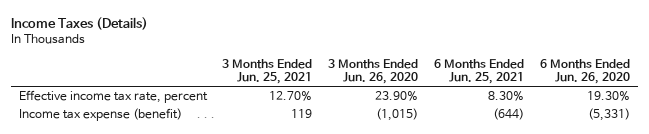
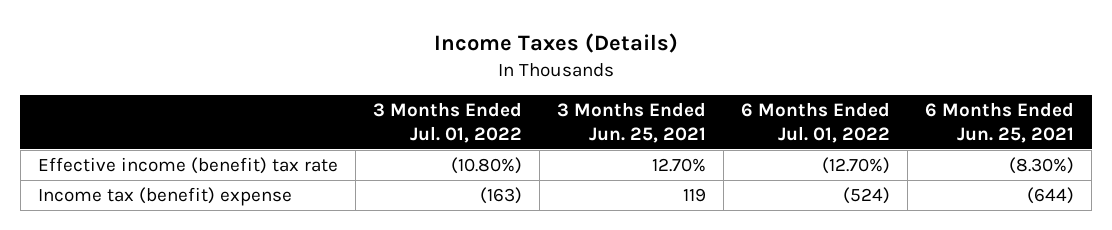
- | 3 Months Ended Jun. 25, 2021 | 3 Months Ended Jun. 26, 2020 | 6 Months Ended Jun. 25, 2021 | 6 Months Ended Jun. 26, 2020
+ | 3 Months Ended Jul. 01, 2022 | 3 Months Ended Jun. 25, 2021 | 6 Months Ended Jul. 01, 2022 | 6 Months Ended Jun. 25, 2021
- Effective income tax rate, percent | 12.70% | 23.90% | 8.30% | 19.30%
- Income tax expense (benefit) | 119 | (1,015) | (644) | (5,331)
+ Effective income (benefit) tax rate | (10.80%) | 12.70% | (12.70%) | (8.30%)
+ Income tax (benefit) expense | (163) | 119 | (524) | (644)

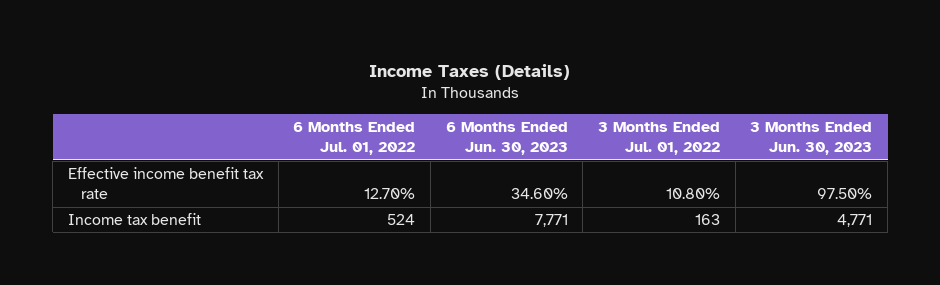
- | 3 Months Ended Jul. 01, 2022 | 3 Months Ended Jun. 25, 2021 | 6 Months Ended Jul. 01, 2022 | 6 Months Ended Jun. 25, 2021
+ | 6 Months Ended Jul. 01, 2022 | 6 Months Ended Jun. 30, 2023 | 3 Months Ended Jul. 01, 2022 | 3 Months Ended Jun. 30, 2023
- Effective income (benefit) tax rate | (10.80%) | 12.70% | (12.70%) | (8.30%)
- Income tax (benefit) expense | (163) | 119 | (524) | (644)
+ Effective income benefit tax rate | 12.70% | 34.60% | 10.80% | 97.50%
+ Income tax benefit | 524 | 7,771 | 163 | 4,771

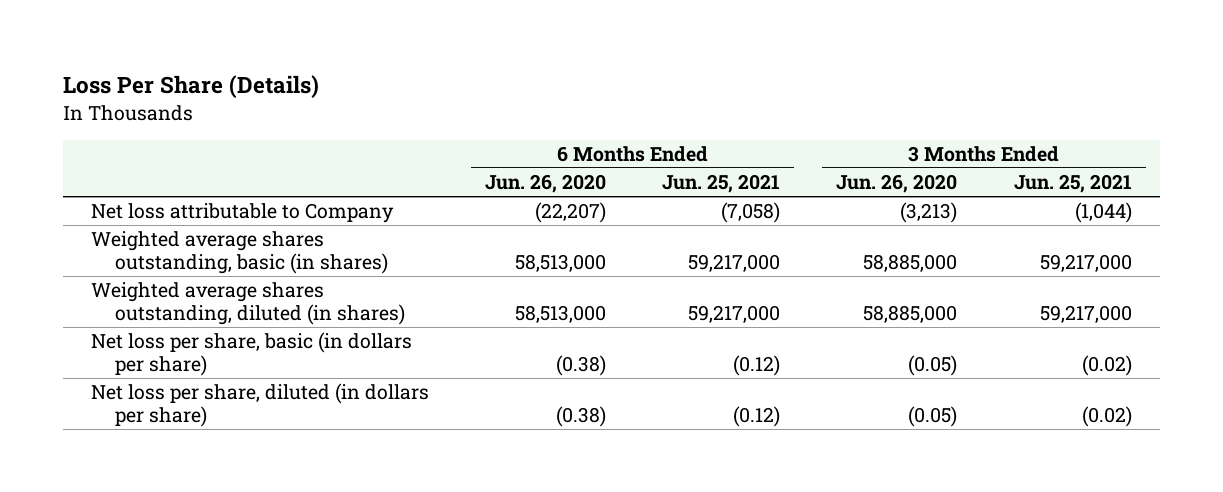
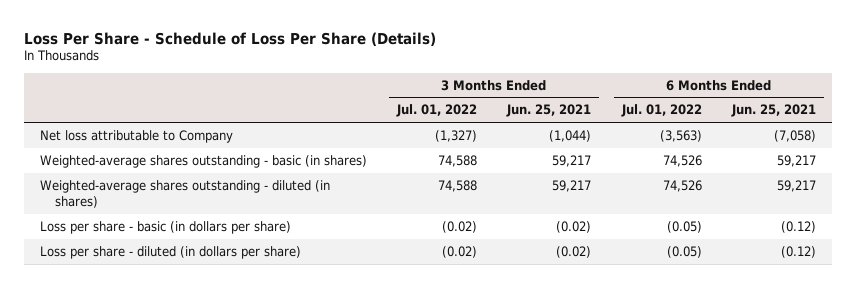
- Loss Per Share (Details)
+ Loss Per Share - Schedule of Loss Per Share (Details)
- | 6 Months Ended Jun. 26, 2020 | 6 Months Ended Jun. 25, 2021 | 3 Months Ended Jun. 26, 2020 | 3 Months Ended Jun. 25, 2021
+ | 3 Months Ended Jul. 01, 2022 | 3 Months Ended Jun. 25, 2021 | 6 Months Ended Jul. 01, 2022 | 6 Months Ended Jun. 25, 2021
- Weighted average shares outstanding, basic (in shares) | 58,513,000 | 59,217,000 | 58,885,000 | 59,217,000
- Weighted average shares outstanding, diluted (in shares) | 58,513,000 | 59,217,000 | 58,885,000 | 59,217,000
- Net loss per share, basic (in dollars per share) | (0.38) | (0.12) | (0.05) | (0.02)
- Net loss per share, diluted (in dollars per share) | (0.38) | (0.12) | (0.05) | (0.02)
+ Weighted-average shares outstanding - basic (in shares) | 74,588 | 59,217 | 74,526 | 59,217
+ Weighted-average shares outstanding - diluted (in shares) | 74,588 | 59,217 | 74,526 | 59,217
+ Loss per share - basic (in dollars per share) | (0.02) | (0.02) | (0.05) | (0.12)
+ Loss per share - diluted (in dollars per share) | (0.02) | (0.02) | (0.05) | (0.12)

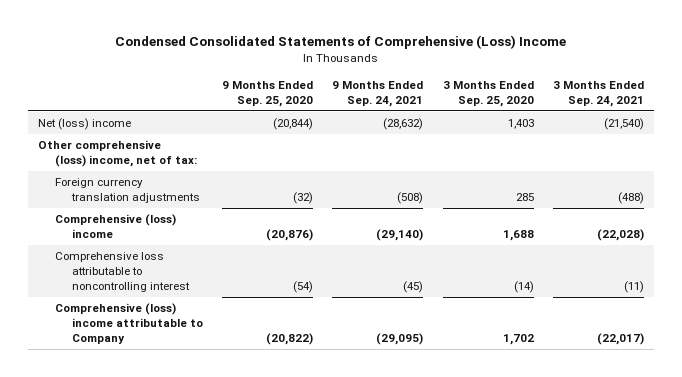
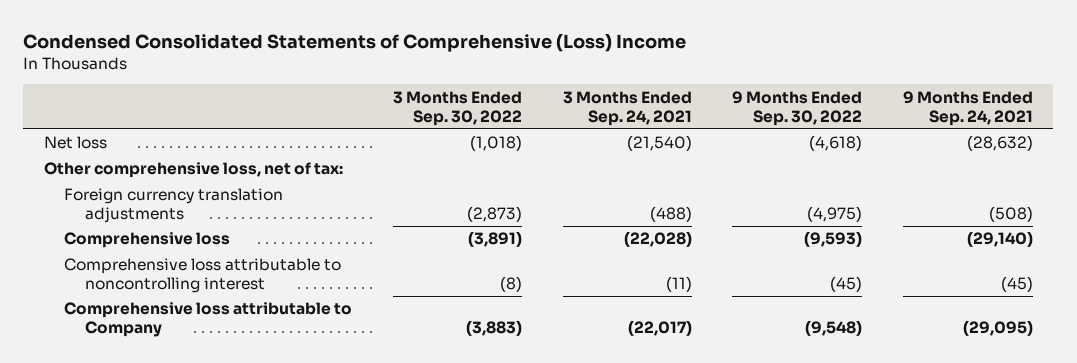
- | 9 Months Ended Sep. 25, 2020 | 9 Months Ended Sep. 24, 2021 | 3 Months Ended Sep. 25, 2020 | 3 Months Ended Sep. 24, 2021
+ | 3 Months Ended Sep. 30, 2022 | 3 Months Ended Sep. 24, 2021 | 9 Months Ended Sep. 30, 2022 | 9 Months Ended Sep. 24, 2021
- Net (loss) income | (20,844) | (28,632) | 1,403 | (21,540)
- Other comprehensive (loss) income, net of tax:
+ Net loss | (1,018) | (21,540) | (4,618) | (28,632)
+ Other comprehensive loss, net of tax:
- Comprehensive (loss) income | (20,876) | (29,140) | 1,688 | (22,028)
+ Comprehensive loss | (3,891) | (22,028) | (9,593) | (29,140)
- Comprehensive (loss) income attributable to Company | (20,822) | (29,095) | 1,702 | (22,017)
+ Comprehensive loss attributable to Company | (3,883) | (22,017) | (9,548) | (29,095)

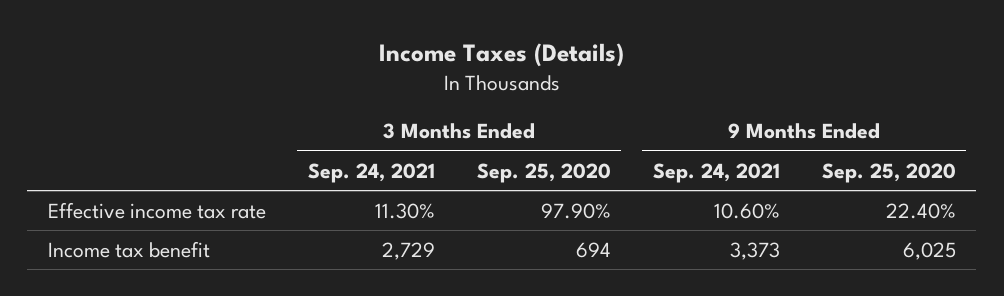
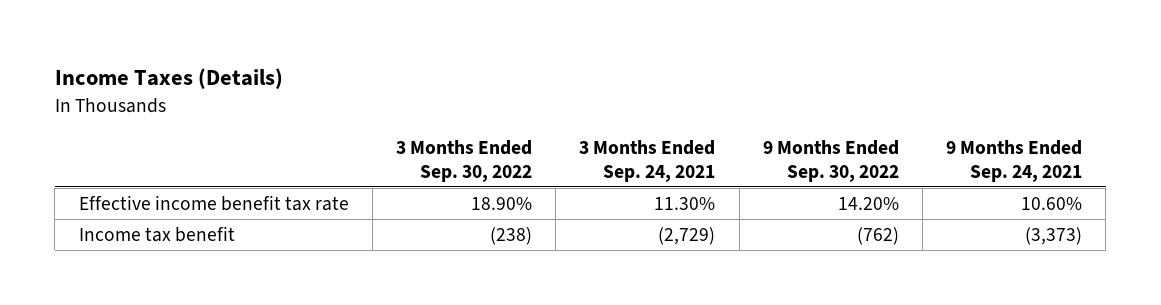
- | 3 Months Ended Sep. 24, 2021 | 3 Months Ended Sep. 25, 2020 | 9 Months Ended Sep. 24, 2021 | 9 Months Ended Sep. 25, 2020
+ | 3 Months Ended Sep. 30, 2022 | 3 Months Ended Sep. 24, 2021 | 9 Months Ended Sep. 30, 2022 | 9 Months Ended Sep. 24, 2021
- Effective income tax rate | 11.30% | 97.90% | 10.60% | 22.40%
- Income tax benefit | 2,729 | 694 | 3,373 | 6,025
+ Effective income benefit tax rate | 18.90% | 11.30% | 14.20% | 10.60%
+ Income tax benefit | (238) | (2,729) | (762) | (3,373)

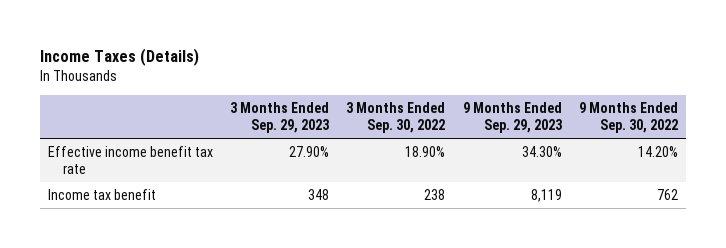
- | 3 Months Ended Sep. 30, 2022 | 3 Months Ended Sep. 24, 2021 | 9 Months Ended Sep. 30, 2022 | 9 Months Ended Sep. 24, 2021
+ | 3 Months Ended Sep. 29, 2023 | 3 Months Ended Sep. 30, 2022 | 9 Months Ended Sep. 29, 2023 | 9 Months Ended Sep. 30, 2022
- Income tax benefit | (238) | (2,729) | (762) | (3,373)
+ Income tax benefit | 348 | 238 | 8,119 | 762

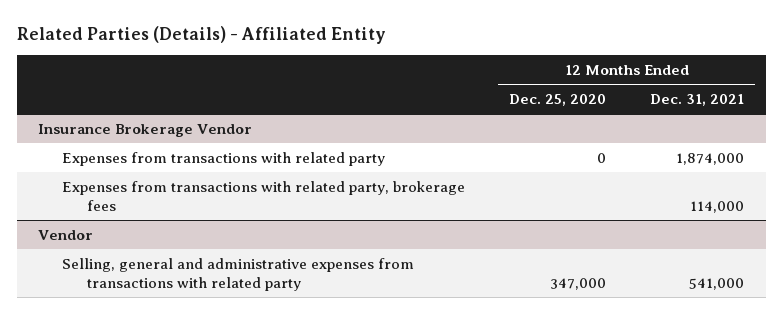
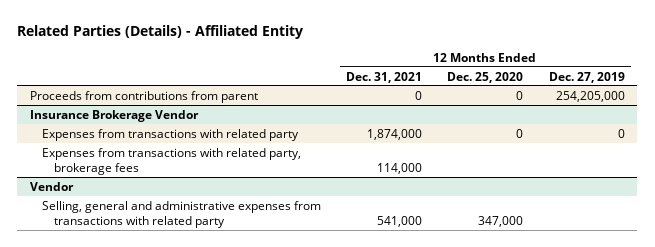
- | 12 Months Ended Dec. 25, 2020 | 12 Months Ended Dec. 31, 2021
+ | 12 Months Ended Dec. 31, 2021 | 12 Months Ended Dec. 25, 2020 | 12 Months Ended Dec. 27, 2019
+ Proceeds from contributions from parent | 0 | 0 | 254,205,000

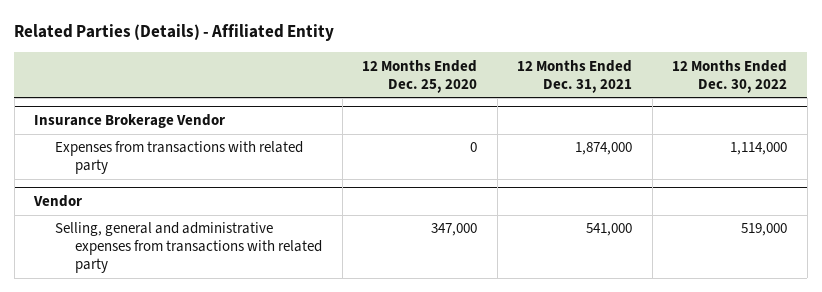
- | 12 Months Ended Dec. 31, 2021 | 12 Months Ended Dec. 25, 2020 | 12 Months Ended Dec. 27, 2019
+ | 12 Months Ended Dec. 25, 2020 | 12 Months Ended Dec. 31, 2021 | 12 Months Ended Dec. 30, 2022
- Proceeds from contributions from parent | 0 | 0 | 254,205,000
@ Insurance Brokerage Vendor
- Expenses from transactions with related party, brokerage fees | 114,000 | |

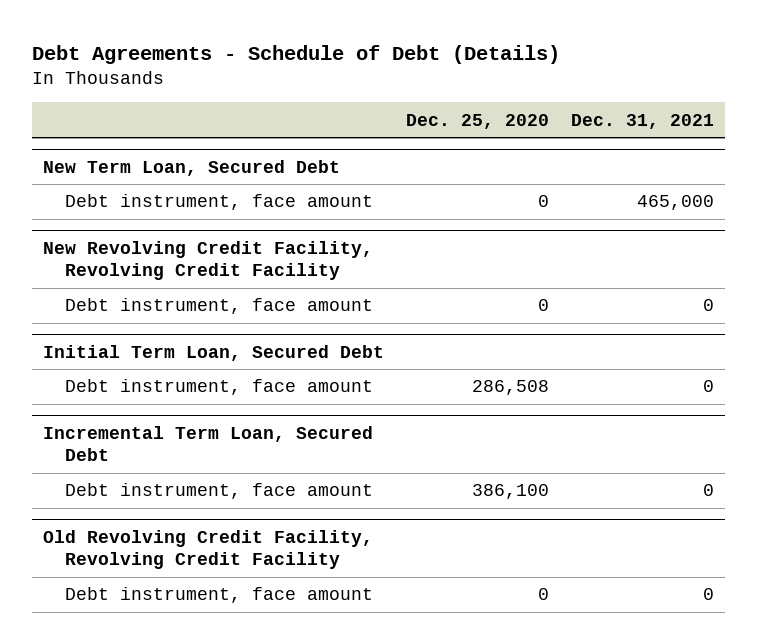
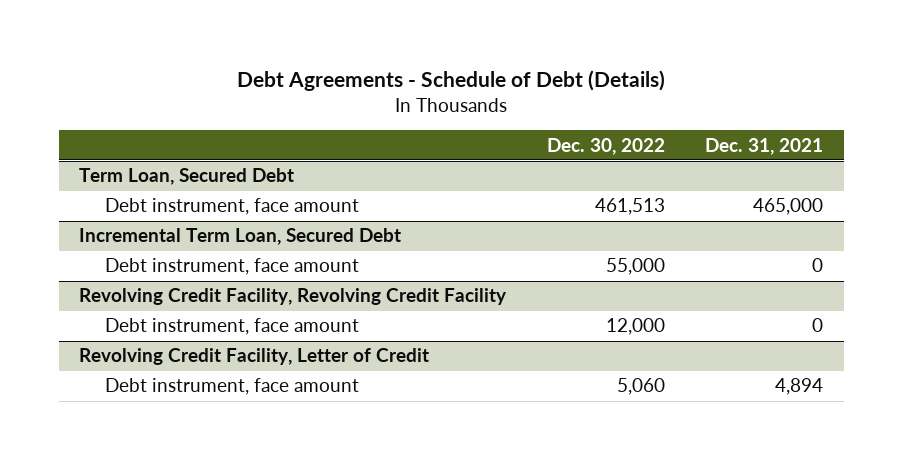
- | Dec. 25, 2020 | Dec. 31, 2021
+ | Dec. 30, 2022 | Dec. 31, 2021
- New Term Loan, Secured Debt
+ Term Loan, Secured Debt
- New Revolving Credit Facility, Revolving Credit Facility
- Debt instrument, face amount | 0 | 0
- Initial Term Loan, Secured Debt
- Debt instrument, face amount | 286,508 | 0
- Old Revolving Credit Facility, Revolving Credit Facility
+ Revolving Credit Facility, Revolving Credit Facility
+ Revolving Credit Facility, Letter of Credit
+ Debt instrument, face amount | 5,060 | 4,894

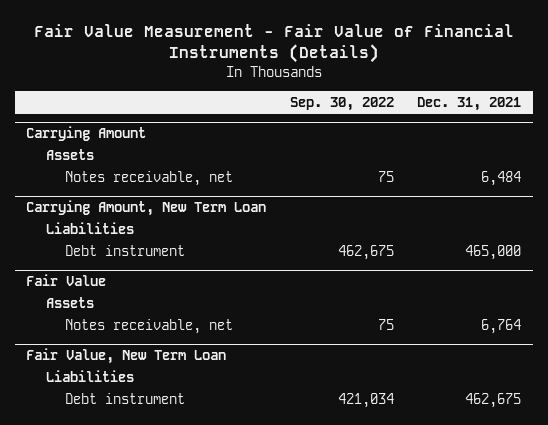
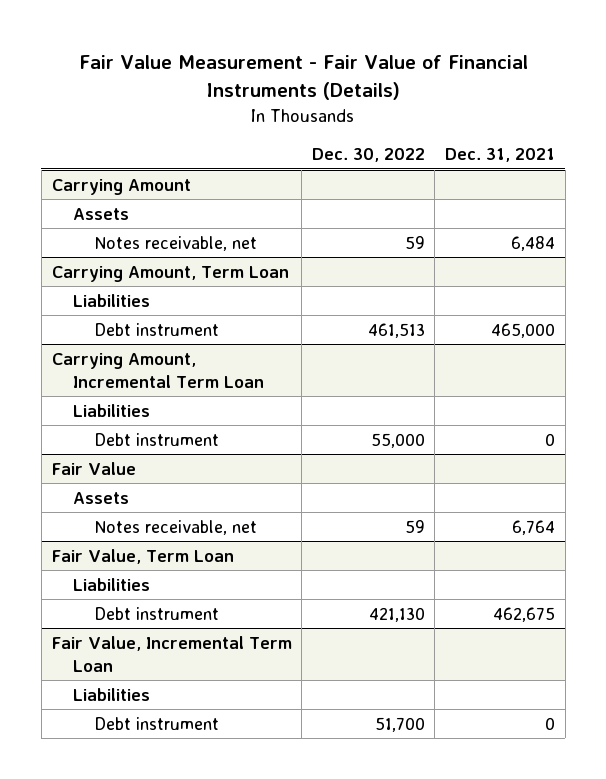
- | Sep. 30, 2022 | Dec. 31, 2021
+ | Dec. 30, 2022 | Dec. 31, 2021
- Carrying Amount, New Term Loan
+ Carrying Amount, Term Loan
+ Carrying Amount, Incremental Term Loan
+ Liabilities
+ Debt instrument | 55,000 | 0
- Fair Value, New Term Loan
+ Fair Value, Term Loan
+ Fair Value, Incremental Term Loan
+ Liabilities
+ Debt instrument | 51,700 | 0

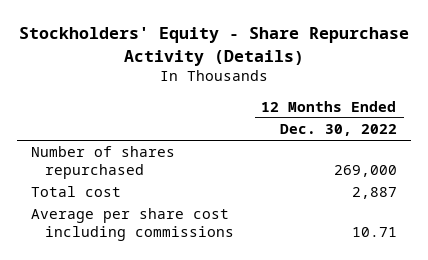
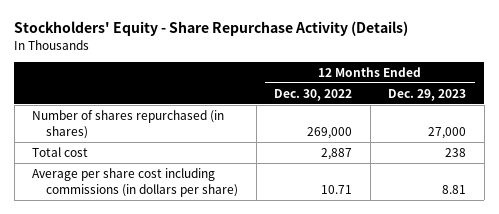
- | 12 Months Ended Dec. 30, 2022
+ | 12 Months Ended Dec. 30, 2022 | 12 Months Ended Dec. 29, 2023
- Number of shares repurchased | 269,000
+ Number of shares repurchased (in shares) | 269,000 | 27,000
- Average per share cost including commissions | 10.71
+ Average per share cost including commissions (in dollars per share) | 10.71 | 8.81

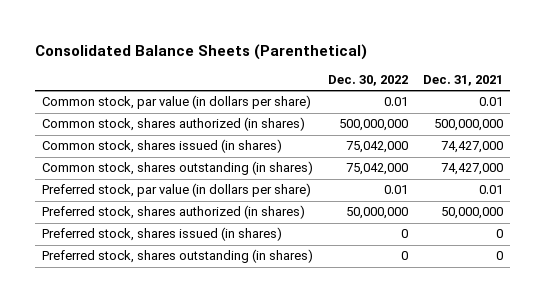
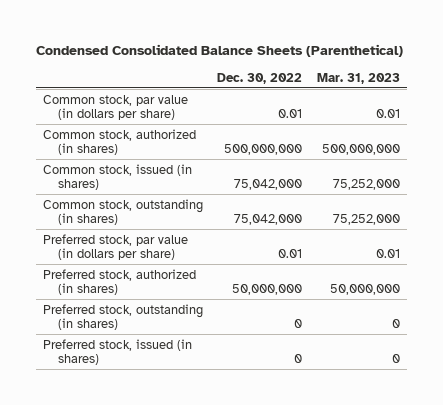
- Consolidated Balance Sheets (Parenthetical)
+ Condensed Consolidated Balance Sheets (Parenthetical)
- | Dec. 30, 2022 | Dec. 31, 2021
+ | Dec. 30, 2022 | Mar. 31, 2023
- Common stock, shares authorized (in shares) | 500,000,000 | 500,000,000
- Common stock, shares issued (in shares) | 75,042,000 | 74,427,000
- Common stock, shares outstanding (in shares) | 75,042,000 | 74,427,000
+ Common stock, authorized (in shares) | 500,000,000 | 500,000,000
+ Common stock, issued (in shares) | 75,042,000 | 75,252,000
+ Common stock, outstanding (in shares) | 75,042,000 | 75,252,000
- Preferred stock, shares authorized (in shares) | 50,000,000 | 50,000,000
- Preferred stock, shares issued (in shares) | 0 | 0
- Preferred stock, shares outstanding (in shares) | 0 | 0
+ Preferred stock, authorized (in shares) | 50,000,000 | 50,000,000
+ Preferred stock, outstanding (in shares) | 0 | 0
+ Preferred stock, issued (in shares) | 0 | 0

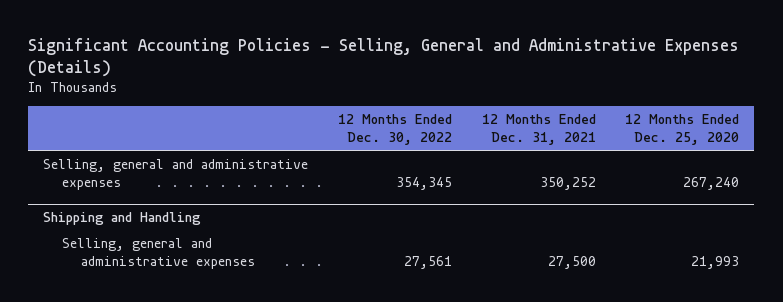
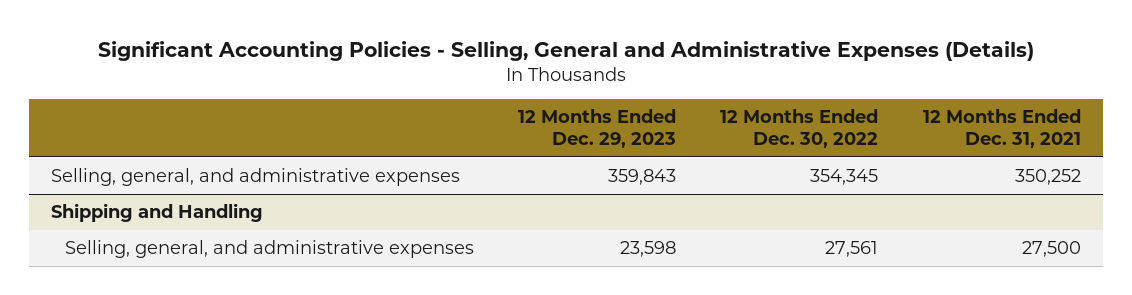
- | 12 Months Ended Dec. 30, 2022 | 12 Months Ended Dec. 31, 2021 | 12 Months Ended Dec. 25, 2020
+ | 12 Months Ended Dec. 29, 2023 | 12 Months Ended Dec. 30, 2022 | 12 Months Ended Dec. 31, 2021
- Selling, general and administrative expenses | 354,345 | 350,252 | 267,240
+ Selling, general, and administrative expenses | 359,843 | 354,345 | 350,252
@ Shipping and Handling
- Selling, general and administrative expenses | 27,561 | 27,500 | 21,993
+ Selling, general, and administrative expenses | 23,598 | 27,561 | 27,500

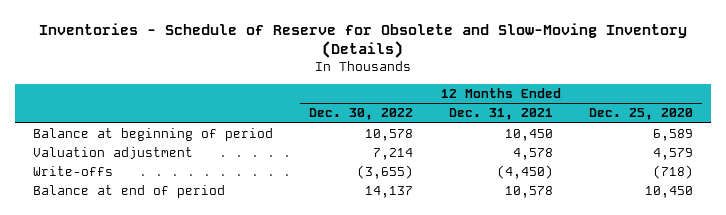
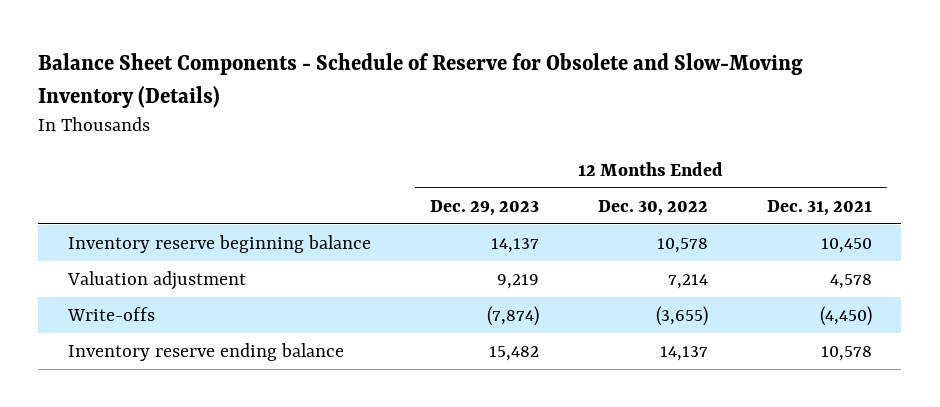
- Inventories - Schedule of Reserve for Obsolete and Slow-Moving Inventory (Details)
+ Balance Sheet Components - Schedule of Reserve for Obsolete and Slow-Moving Inventory (Details)
- | 12 Months Ended Dec. 30, 2022 | 12 Months Ended Dec. 31, 2021 | 12 Months Ended Dec. 25, 2020
+ | 12 Months Ended Dec. 29, 2023 | 12 Months Ended Dec. 30, 2022 | 12 Months Ended Dec. 31, 2021
- Balance at beginning of period | 10,578 | 10,450 | 6,589
+ Inventory reserve beginning balance | 14,137 | 10,578 | 10,450
- Balance at end of period | 14,137 | 10,578 | 10,450
+ Inventory reserve ending balance | 15,482 | 14,137 | 10,578

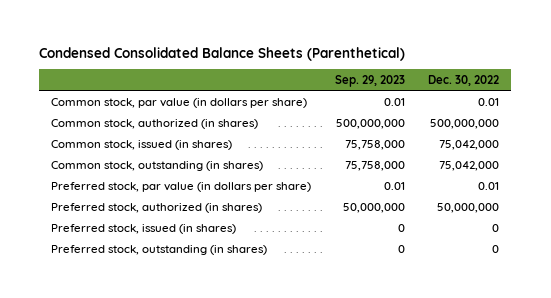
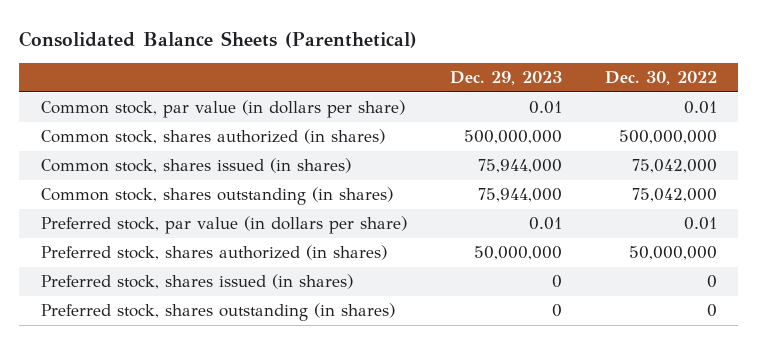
- Condensed Consolidated Balance Sheets (Parenthetical)
+ Consolidated Balance Sheets (Parenthetical)
- | Sep. 29, 2023 | Dec. 30, 2022
+ | Dec. 29, 2023 | Dec. 30, 2022
- Common stock, authorized (in shares) | 500,000,000 | 500,000,000
- Common stock, issued (in shares) | 75,758,000 | 75,042,000
- Common stock, outstanding (in shares) | 75,758,000 | 75,042,000
+ Common stock, shares authorized (in shares) | 500,000,000 | 500,000,000
+ Common stock, shares issued (in shares) | 75,944,000 | 75,042,000
+ Common stock, shares outstanding (in shares) | 75,944,000 | 75,042,000
- Preferred stock, authorized (in shares) | 50,000,000 | 50,000,000
- Preferred stock, issued (in shares) | 0 | 0
- Preferred stock, outstanding (in shares) | 0 | 0
+ Preferred stock, shares authorized (in shares) | 50,000,000 | 50,000,000
+ Preferred stock, shares issued (in shares) | 0 | 0
+ Preferred stock, shares outstanding (in shares) | 0 | 0

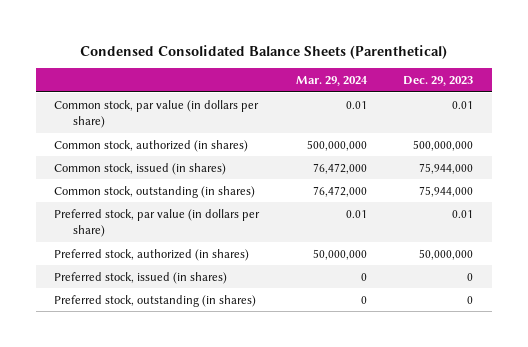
- Consolidated Balance Sheets (Parenthetical)
+ Condensed Consolidated Balance Sheets (Parenthetical)
- | Dec. 29, 2023 | Dec. 30, 2022
+ | Mar. 29, 2024 | Dec. 29, 2023
- Common stock, shares authorized (in shares) | 500,000,000 | 500,000,000
- Common stock, shares issued (in shares) | 75,944,000 | 75,042,000
- Common stock, shares outstanding (in shares) | 75,944,000 | 75,042,000
+ Common stock, authorized (in shares) | 500,000,000 | 500,000,000
+ Common stock, issued (in shares) | 76,472,000 | 75,944,000
+ Common stock, outstanding (in shares) | 76,472,000 | 75,944,000
- Preferred stock, shares authorized (in shares) | 50,000,000 | 50,000,000
- Preferred stock, shares issued (in shares) | 0 | 0
- Preferred stock, shares outstanding (in shares) | 0 | 0
+ Preferred stock, authorized (in shares) | 50,000,000 | 50,000,000
+ Preferred stock, issued (in shares) | 0 | 0
+ Preferred stock, outstanding (in shares) | 0 | 0

